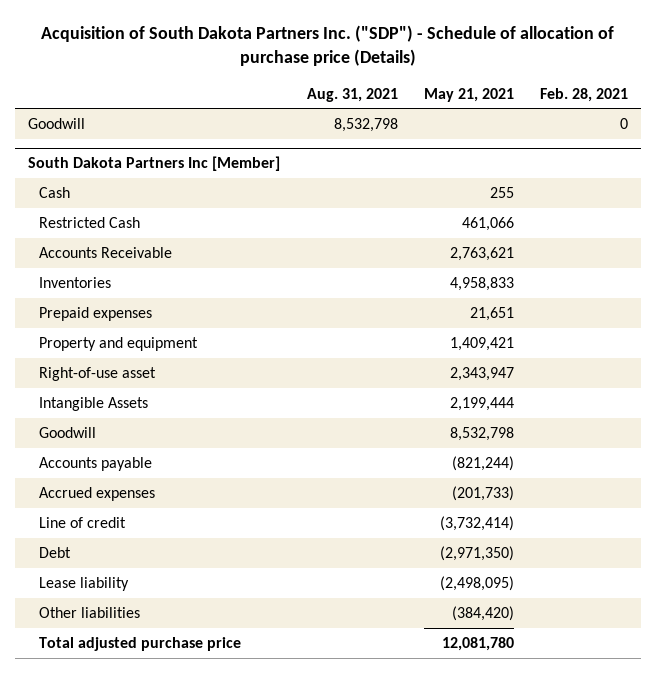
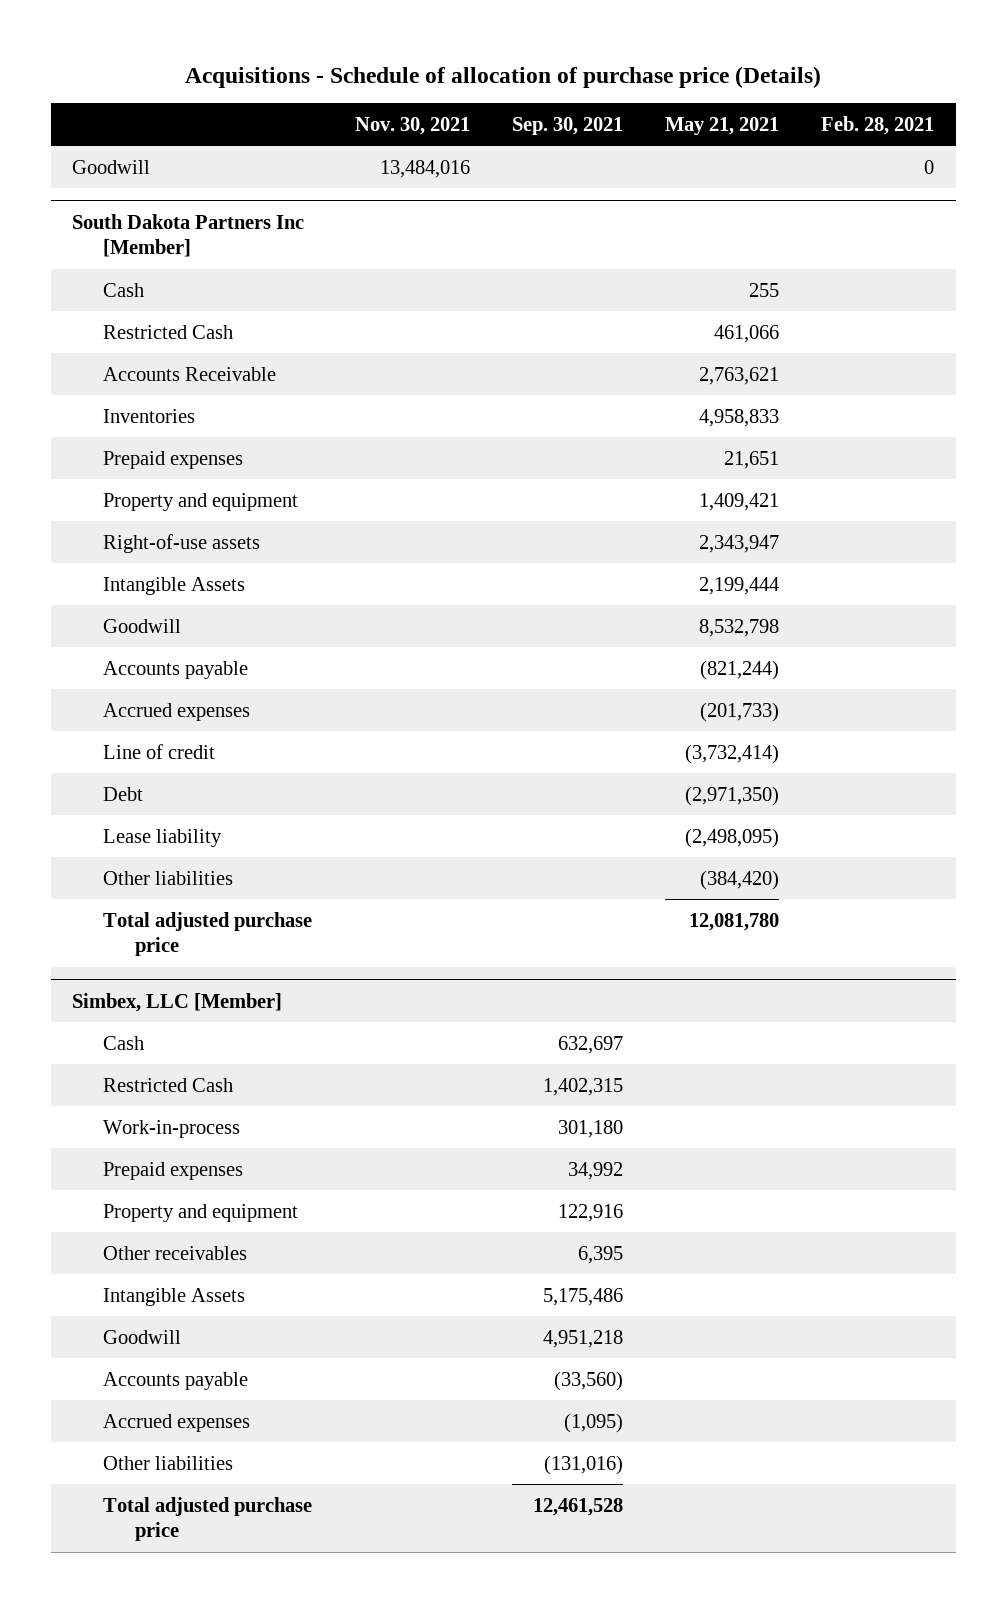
- Acquisition of South Dakota Partners Inc. ("SDP") - Schedule of allocation of purchase price (Details)
+ Acquisitions - Schedule of allocation of purchase price (Details)
- | Aug. 31, 2021 | May 21, 2021 | Feb. 28, 2021
+ | Nov. 30, 2021 | Sep. 30, 2021 | May 21, 2021 | Feb. 28, 2021
@ South Dakota Partners Inc [Member]
- Right-of-use asset | | 2,343,947 |
+ Right-of-use assets | | | 2,343,947 |
+ Simbex, LLC [Member]
+ Cash | | 632,697 | |
+ Restricted Cash | | 1,402,315 | |
+ Work-in-process | | 301,180 | |
+ Prepaid expenses | | 34,992 | |
+ Property and equipment | | 122,916 | |
+ Other receivables | | 6,395 | |
+ Intangible Assets | | 5,175,486 | |
+ Goodwill | | 4,951,218 | |
+ Accounts payable | | (33,560) | |
+ Accrued expenses | | (1,095) | |
+ Other liabilities | | (131,016) | |
+ Total adjusted purchase price | | 12,461,528 | |

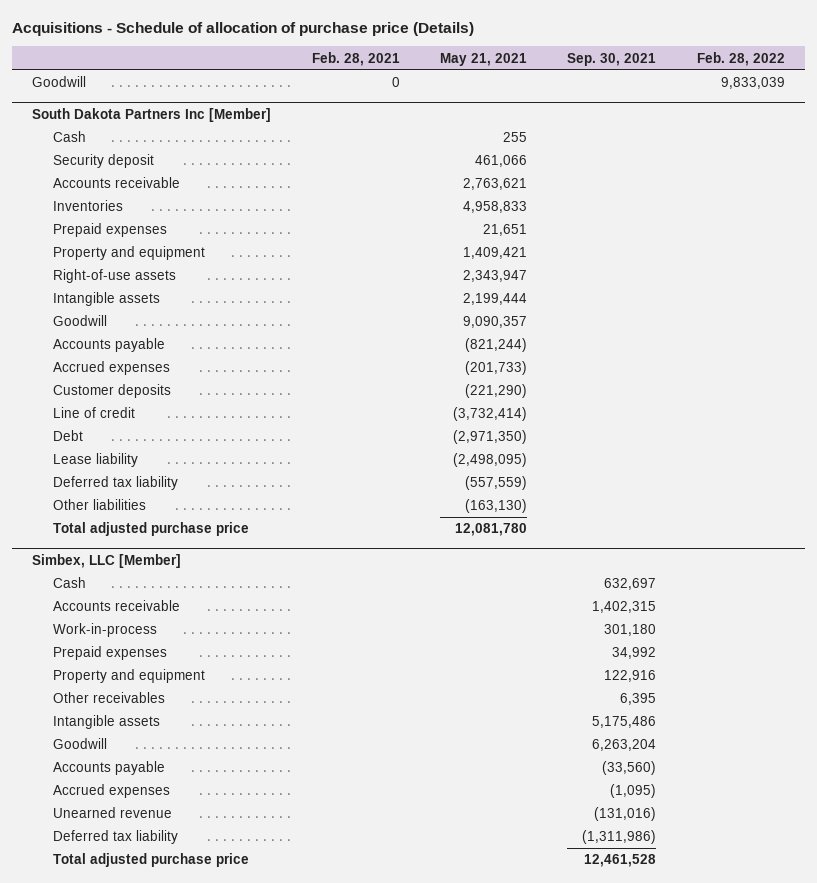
- | Nov. 30, 2021 | Sep. 30, 2021 | May 21, 2021 | Feb. 28, 2021
+ | Feb. 28, 2021 | May 21, 2021 | Sep. 30, 2021 | Feb. 28, 2022
@ South Dakota Partners Inc [Member]
- Restricted Cash | | | 461,066 |
- Accounts Receivable | | | 2,763,621 |
+ Security deposit | | 461,066 | |
+ Accounts receivable | | 2,763,621 | |
- Intangible Assets | | | 2,199,444 |
- Goodwill | | | 8,532,798 |
+ Intangible assets | | 2,199,444 | |
+ Goodwill | | 9,090,357 | |
+ Customer deposits | | (221,290) | |
- Other liabilities | | | (384,420) |
+ Deferred tax liability | | (557,559) | |
+ Other liabilities | | (163,130) | |
@ Simbex, LLC [Member]
- Restricted Cash | | 1,402,315 | |
+ Accounts receivable | | | 1,402,315 |
- Intangible Assets | | 5,175,486 | |
- Goodwill | | 4,951,218 | |
+ Intangible assets | | | 5,175,486 |
+ Goodwill | | | 6,263,204 |
- Other liabilities | | (131,016) | |
+ Unearned revenue | | | (131,016) |
+ Deferred tax liability | | | (1,311,986) |

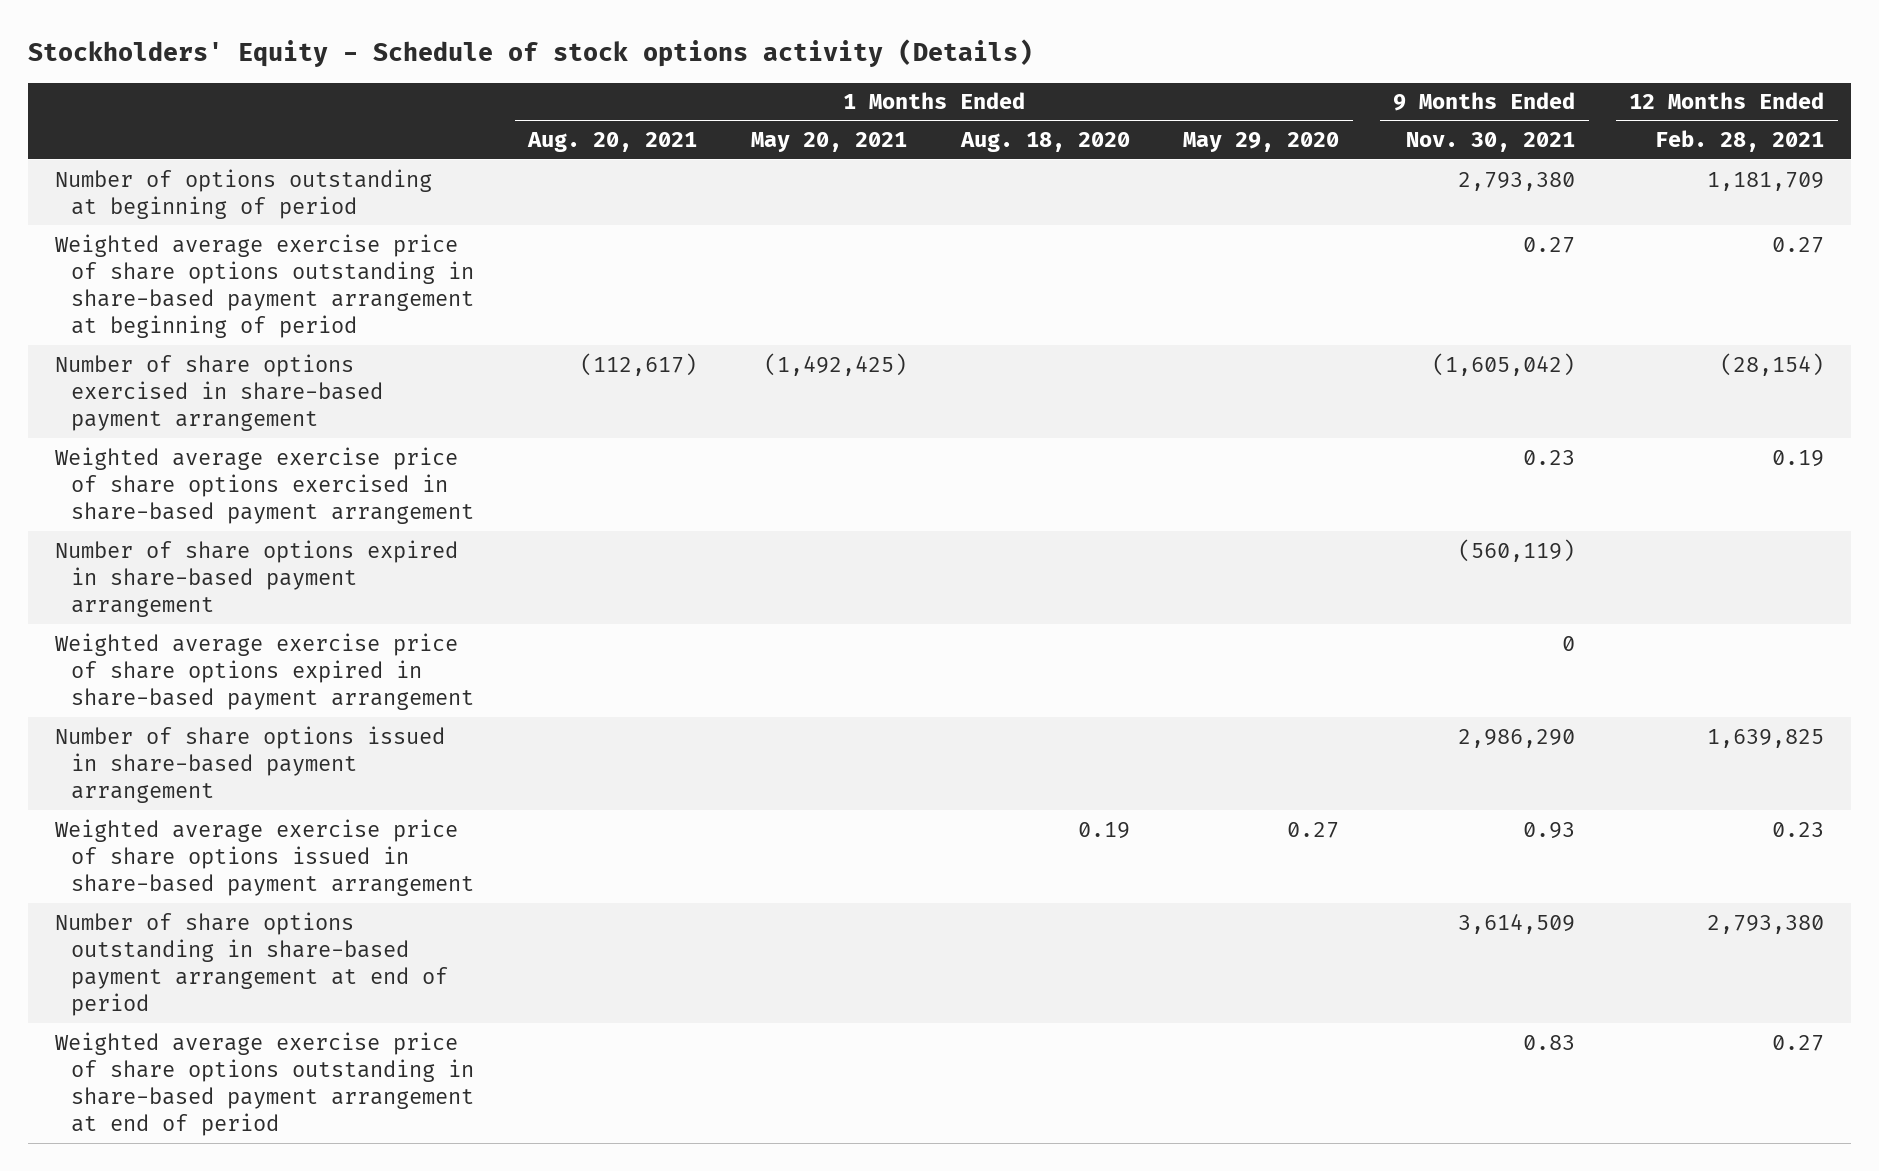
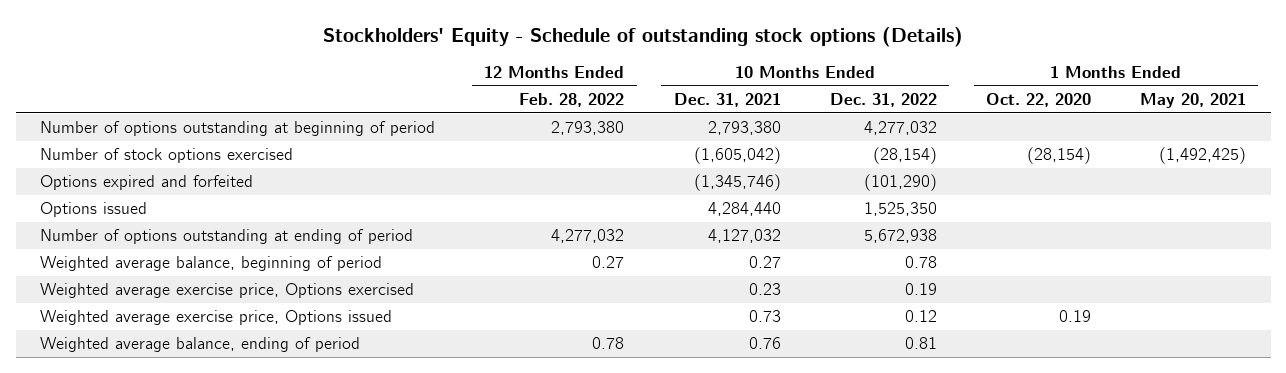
- Stockholders' Equity - Schedule of stock options activity (Details)
+ Stockholders' Equity - Schedule of outstanding stock options (Details)
- | 1 Months Ended Aug. 20, 2021 | 1 Months Ended May 20, 2021 | 1 Months Ended Aug. 18, 2020 | 1 Months Ended May 29, 2020 | 9 Months Ended Nov. 30, 2021 | 12 Months Ended Feb. 28, 2021
+ | 12 Months Ended Feb. 28, 2022 | 10 Months Ended Dec. 31, 2021 | 10 Months Ended Dec. 31, 2022 | 1 Months Ended Oct. 22, 2020 | 1 Months Ended May 20, 2021
- Weighted average exercise price of share options outstanding in share-based payment arrangement at beginning of period | | | | | 0.27 | 0.27
- Number of share options exercised in share-based payment arrangement | (112,617) | (1,492,425) | | | (1,605,042) | (28,154)
- Weighted average exercise price of share options exercised in share-based payment arrangement | | | | | 0.23 | 0.19
- Number of share options expired in share-based payment arrangement | | | | | (560,119) |
- Weighted average exercise price of share options expired in share-based payment arrangement | | | | | 0 |
- Number of share options issued in share-based payment arrangement | | | | | 2,986,290 | 1,639,825
- Weighted average exercise price of share options issued in share-based payment arrangement | | | 0.19 | 0.27 | 0.93 | 0.23
- Number of share options outstanding in share-based payment arrangement at end of period | | | | | 3,614,509 | 2,793,380
- Weighted average exercise price of share options outstanding in share-based payment arrangement at end of period | | | | | 0.83 | 0.27
+ Number of stock options exercised | | (1,605,042) | (28,154) | (28,154) | (1,492,425)
+ Options expired and forfeited | | (1,345,746) | (101,290) | |
+ Options issued | | 4,284,440 | 1,525,350 | |
+ Number of options outstanding at ending of period | 4,277,032 | 4,127,032 | 5,672,938 | |
+ Weighted average balance, beginning of period | 0.27 | 0.27 | 0.78 | |
+ Weighted average exercise price, Options exercised | | 0.23 | 0.19 | |
+ Weighted average exercise price, Options issued | | 0.73 | 0.12 | 0.19 |
+ Weighted average balance, ending of period | 0.78 | 0.76 | 0.81 | |

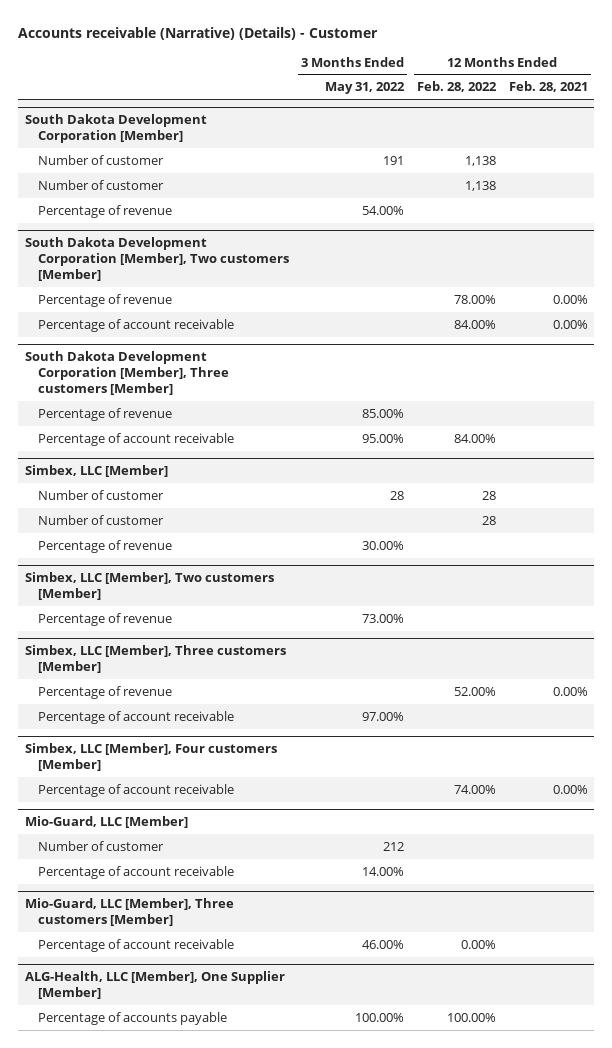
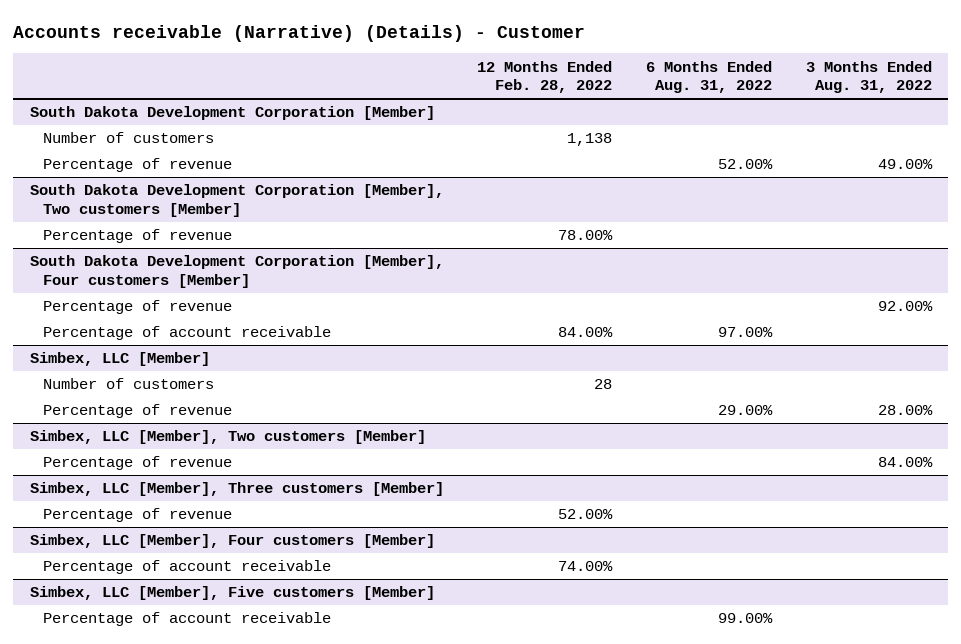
- | 3 Months Ended May 31, 2022 | 12 Months Ended Feb. 28, 2022 | 12 Months Ended Feb. 28, 2021
+ | 12 Months Ended Feb. 28, 2022 | 6 Months Ended Aug. 31, 2022 | 3 Months Ended Aug. 31, 2022
@ South Dakota Development Corporation [Member]
- Number of customer | 191 | 1,138 |
- Number of customer | | 1,138 |
+ Number of customers | 1,138 | |
@ South Dakota Development Corporation [Member], Two customers [Member]
- Percentage of account receivable | | 84.00% | 0.00%
- South Dakota Development Corporation [Member], Three customers [Member]
+ South Dakota Development Corporation [Member], Four customers [Member]
@ Simbex, LLC [Member]
- Number of customer | 28 | 28 |
- Number of customer | | 28 |
+ Number of customers | 28 | |
@ Simbex, LLC [Member], Three customers [Member]
- Percentage of account receivable | 97.00% | |
- Mio-Guard, LLC [Member]
- Number of customer | 212 | |
- Percentage of account receivable | 14.00% | |
- Mio-Guard, LLC [Member], Three customers [Member]
- Percentage of account receivable | 46.00% | 0.00% |
- ALG-Health, LLC [Member], One Supplier [Member]
- Percentage of accounts payable | 100.00% | 100.00% |
+ Simbex, LLC [Member], Five customers [Member]
+ Percentage of account receivable | | 99.00% |

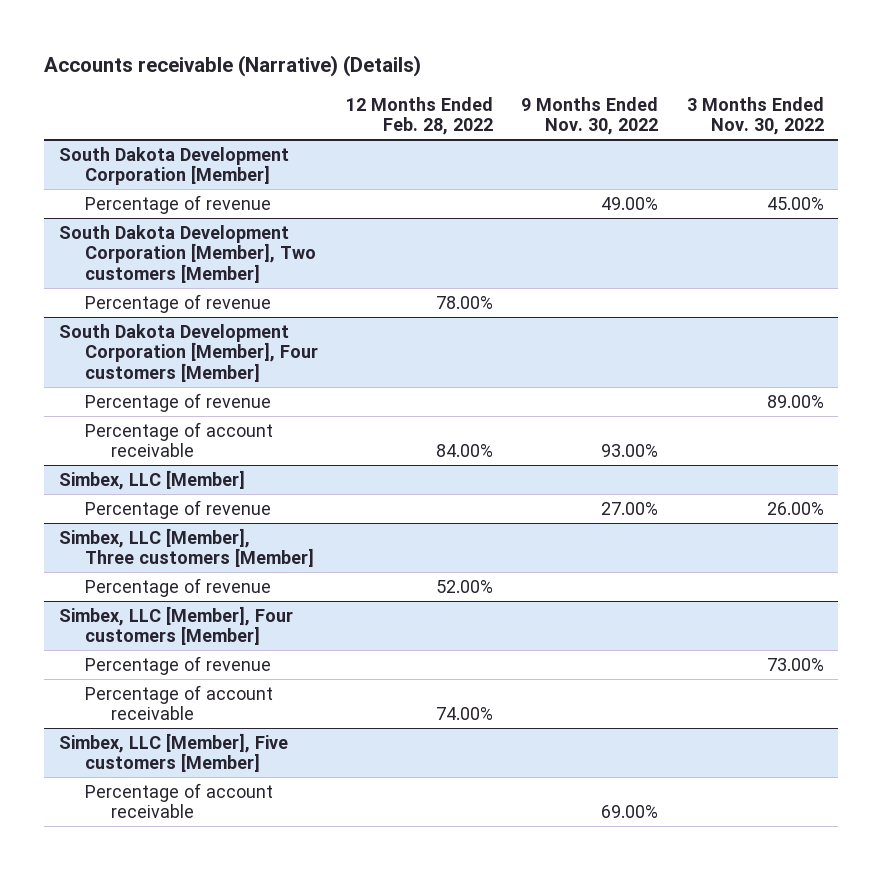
- Accounts receivable (Narrative) (Details) - Customer
+ Accounts receivable (Narrative) (Details)
- | 12 Months Ended Feb. 28, 2022 | 6 Months Ended Aug. 31, 2022 | 3 Months Ended Aug. 31, 2022
+ | 12 Months Ended Feb. 28, 2022 | 9 Months Ended Nov. 30, 2022 | 3 Months Ended Nov. 30, 2022
@ South Dakota Development Corporation [Member]
- Number of customers | 1,138 | |
@ Simbex, LLC [Member]
- Number of customers | 28 | |
- Simbex, LLC [Member], Two customers [Member]
- Percentage of revenue | | | 84.00%
@ Simbex, LLC [Member], Four customers [Member]
+ Percentage of revenue | | | 73.00%

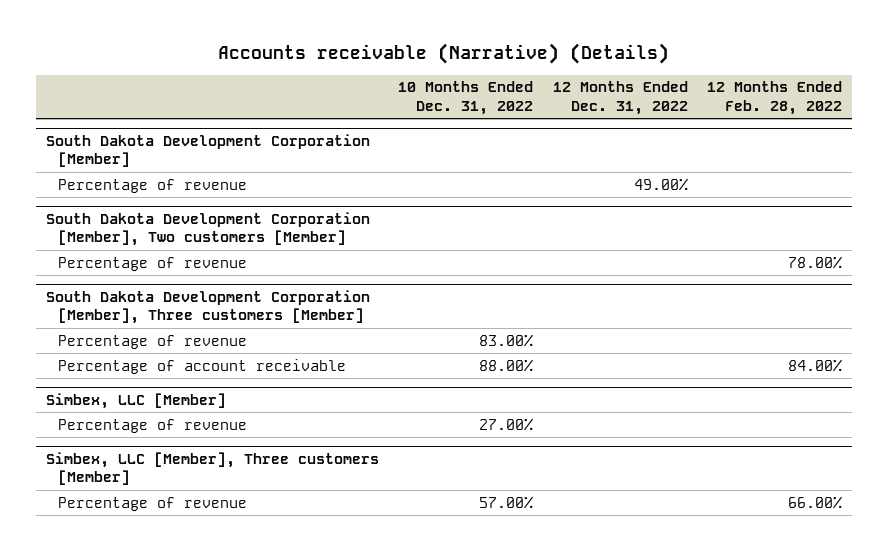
- | 12 Months Ended Feb. 28, 2022 | 9 Months Ended Nov. 30, 2022 | 3 Months Ended Nov. 30, 2022
+ | 10 Months Ended Dec. 31, 2022 | 12 Months Ended Dec. 31, 2022 | 12 Months Ended Feb. 28, 2022
- South Dakota Development Corporation [Member], Four customers [Member]
+ South Dakota Development Corporation [Member], Three customers [Member]
@ Simbex, LLC [Member], Three customers [Member]
- Percentage of revenue | 52.00% | |
- Simbex, LLC [Member], Four customers [Member]
- Percentage of revenue | | | 73.00%
- Percentage of account receivable | 74.00% | |
- Simbex, LLC [Member], Five customers [Member]
- Percentage of account receivable | | 69.00% |
@ Simbex, LLC [Member], Three customers [Member]
+ Percentage of revenue | 57.00% | | 66.00%

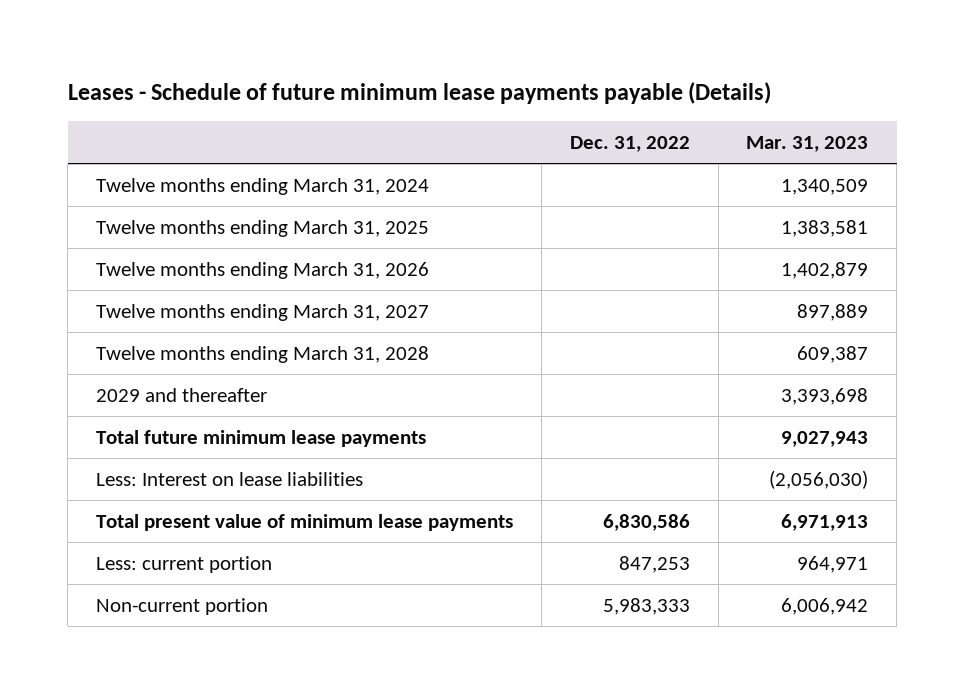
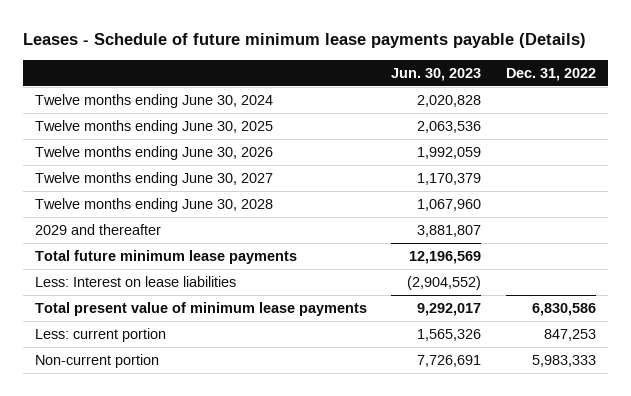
- | Dec. 31, 2022 | Mar. 31, 2023
+ | Jun. 30, 2023 | Dec. 31, 2022
- Twelve months ending March 31, 2024 | | 1,340,509
- Twelve months ending March 31, 2025 | | 1,383,581
- Twelve months ending March 31, 2026 | | 1,402,879
- Twelve months ending March 31, 2027 | | 897,889
- Twelve months ending March 31, 2028 | | 609,387
+ Twelve months ending June 30, 2024 | 2,020,828 |
+ Twelve months ending June 30, 2025 | 2,063,536 |
+ Twelve months ending June 30, 2026 | 1,992,059 |
+ Twelve months ending June 30, 2027 | 1,170,379 |
+ Twelve months ending June 30, 2028 | 1,067,960 |

